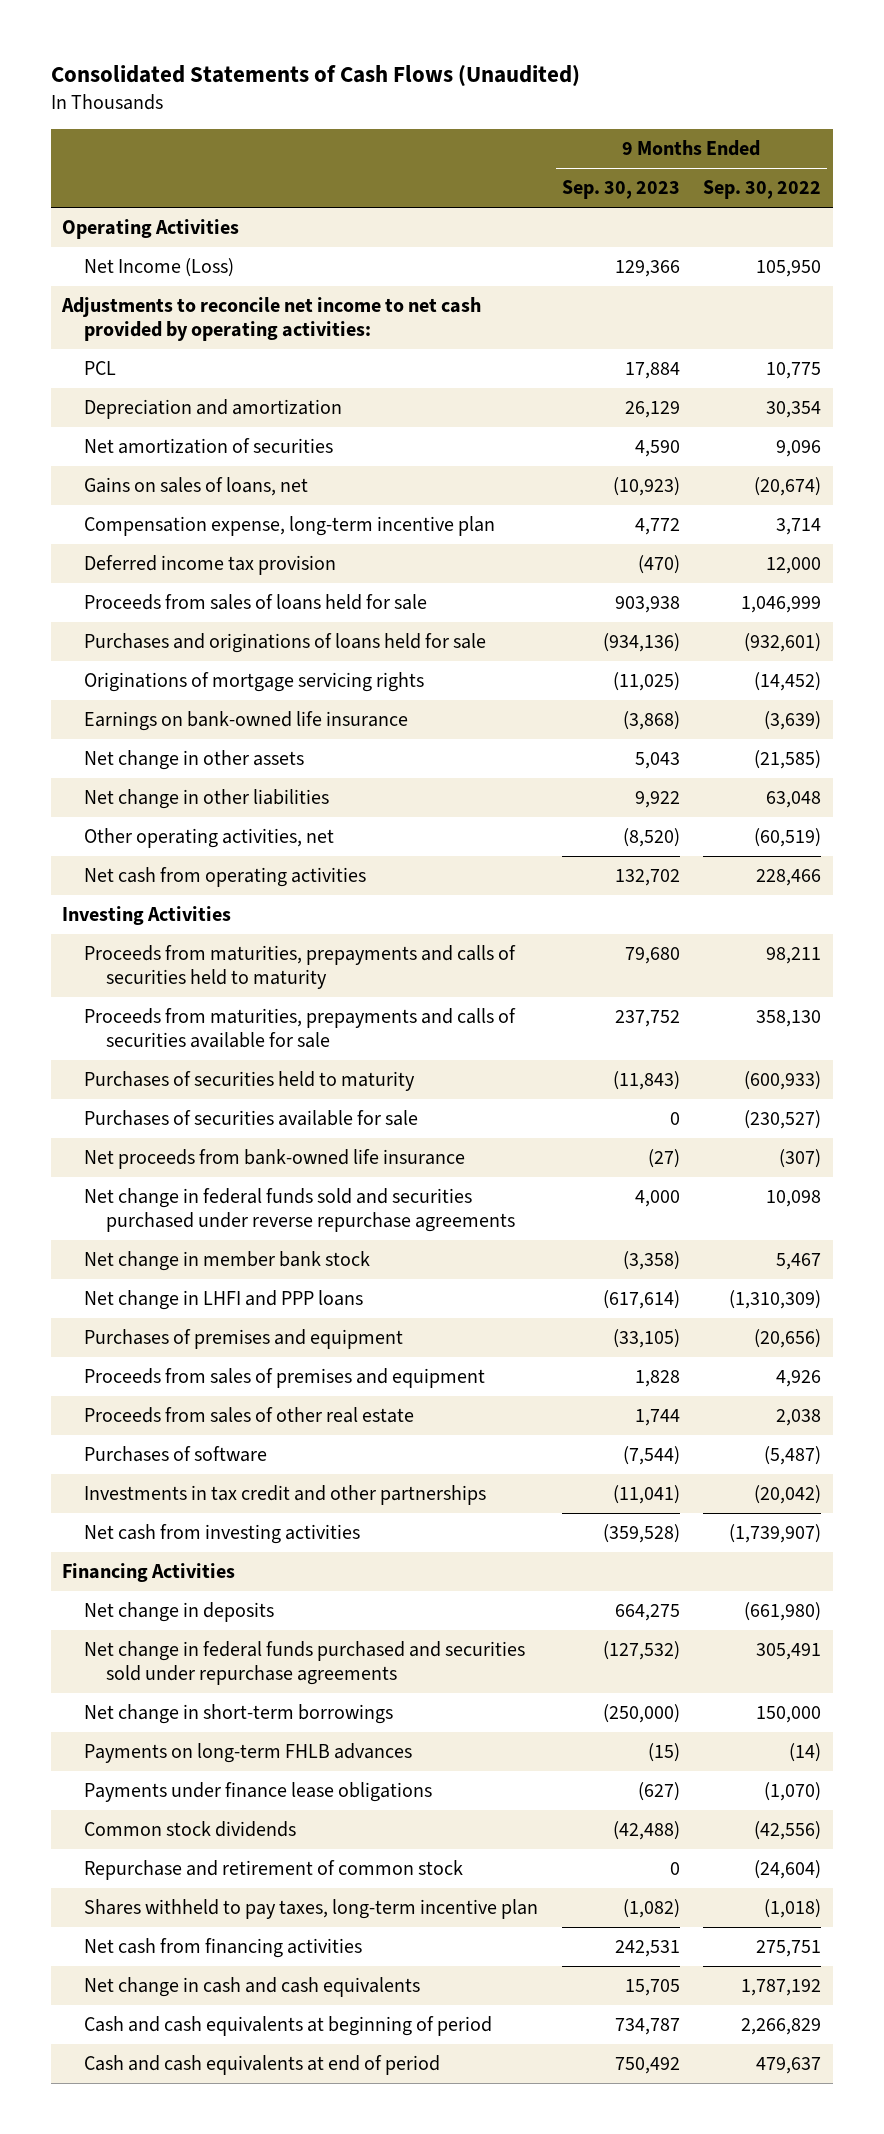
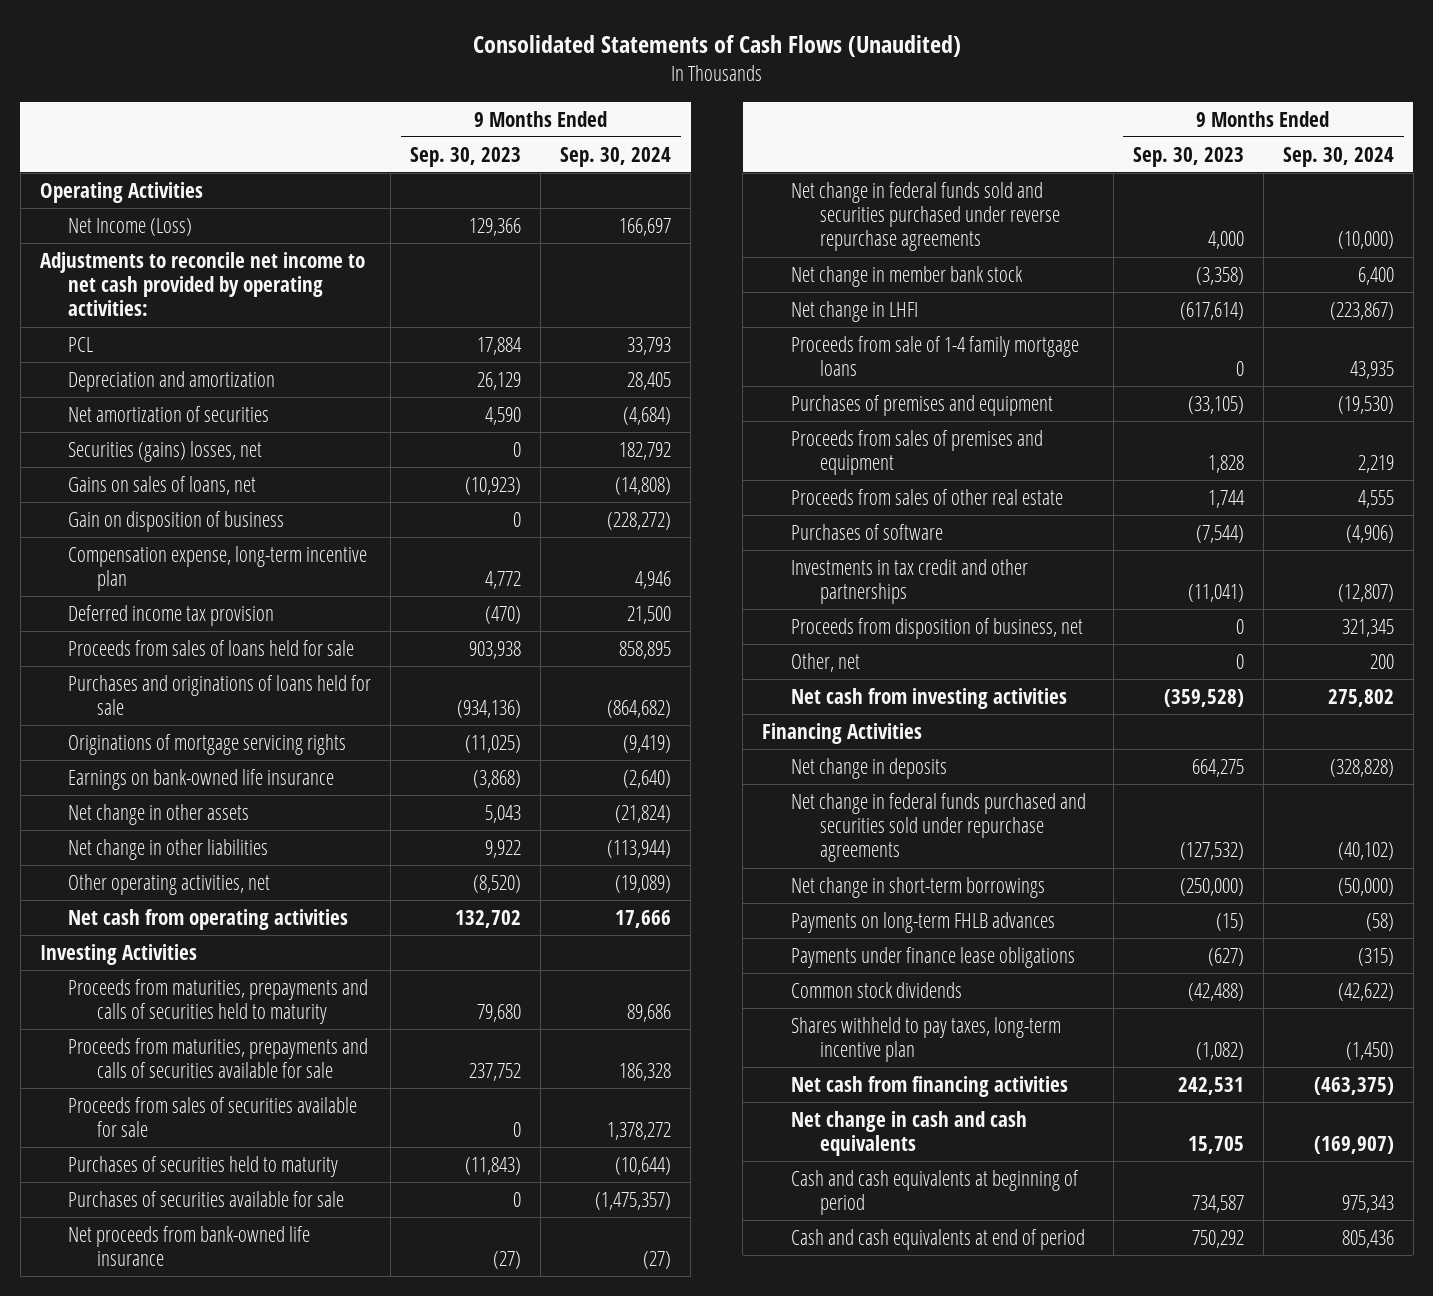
- | 9 Months Ended Sep. 30, 2023 | 9 Months Ended Sep. 30, 2022
+ | 9 Months Ended Sep. 30, 2023 | 9 Months Ended Sep. 30, 2024
+ Securities (gains) losses, net | 0 | 182,792
+ Gain on disposition of business | 0 | (228,272)
+ Proceeds from sales of securities available for sale | 0 | 1,378,272
- Net change in LHFI and PPP loans | (617,614) | (1,310,309)
+ Net change in LHFI | (617,614) | (223,867)
+ Proceeds from sale of 1-4 family mortgage loans | 0 | 43,935
+ Proceeds from disposition of business, net | 0 | 321,345
+ Other, net | 0 | 200
- Repurchase and retirement of common stock | 0 | (24,604)
- Cash and cash equivalents at beginning of period | 734,787 | 2,266,829
- Cash and cash equivalents at end of period | 750,492 | 479,637
+ Cash and cash equivalents at beginning of period | 734,587 | 975,343
+ Cash and cash equivalents at end of period | 750,292 | 805,436

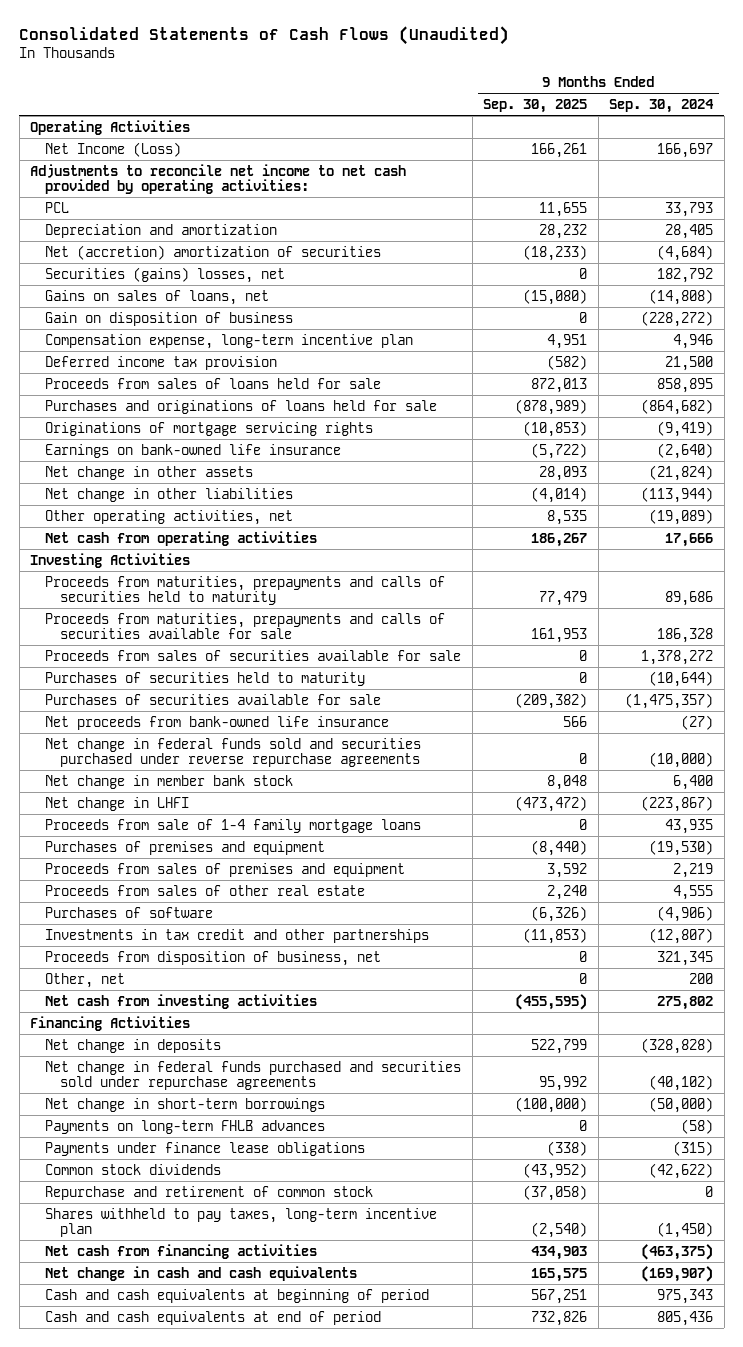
- | 9 Months Ended Sep. 30, 2023 | 9 Months Ended Sep. 30, 2024
+ | 9 Months Ended Sep. 30, 2025 | 9 Months Ended Sep. 30, 2024
- Net amortization of securities | 4,590 | (4,684)
+ Net (accretion) amortization of securities | (18,233) | (4,684)
+ Repurchase and retirement of common stock | (37,058) | 0

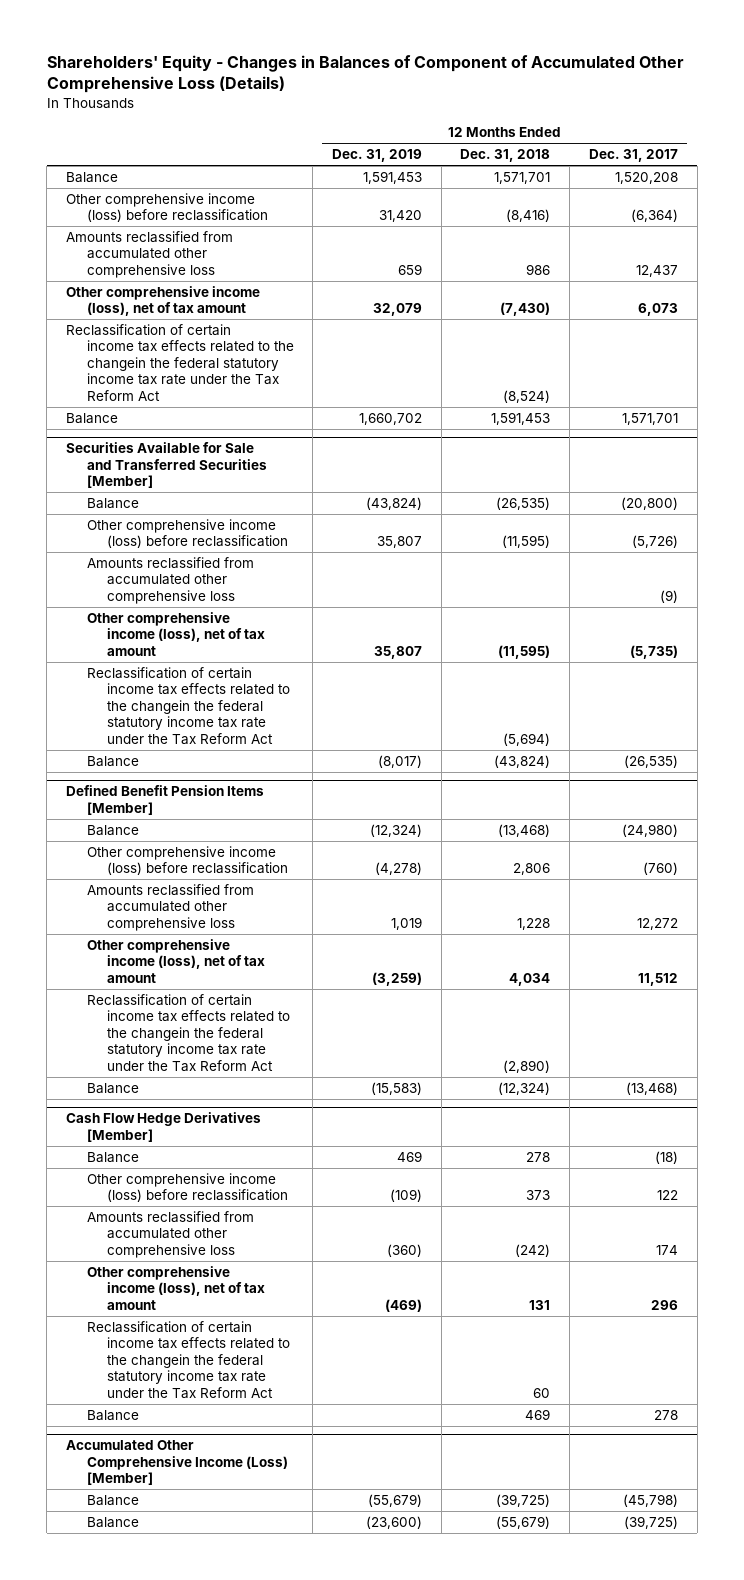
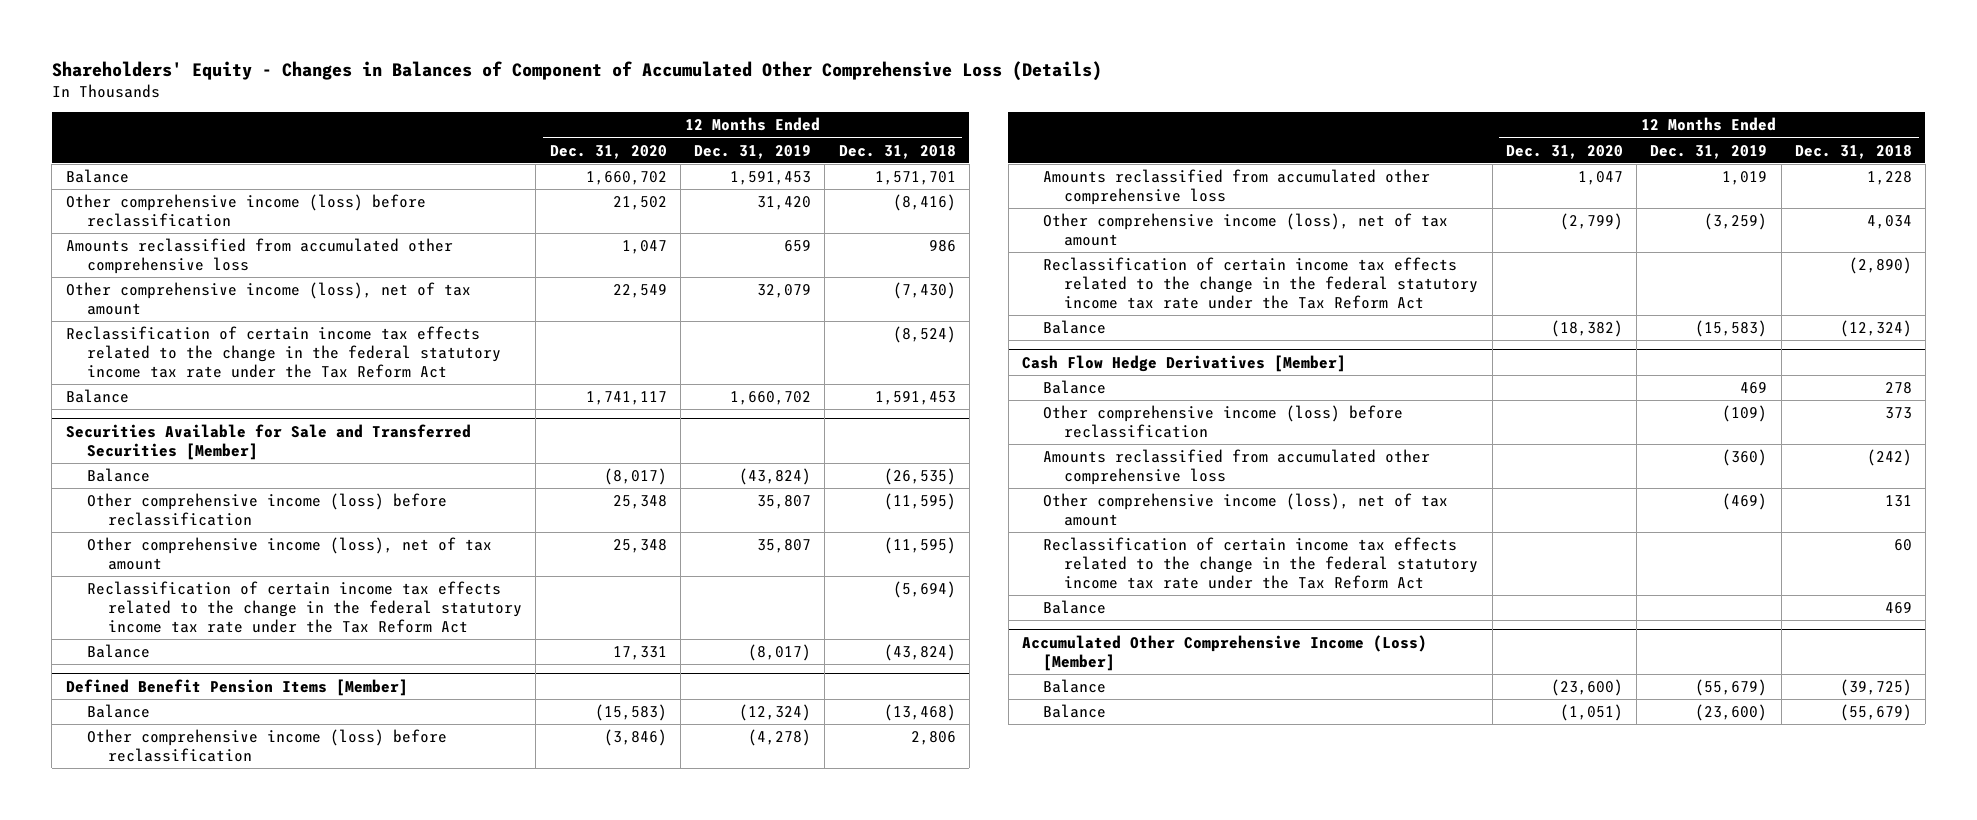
- | 12 Months Ended Dec. 31, 2019 | 12 Months Ended Dec. 31, 2018 | 12 Months Ended Dec. 31, 2017
+ | 12 Months Ended Dec. 31, 2020 | 12 Months Ended Dec. 31, 2019 | 12 Months Ended Dec. 31, 2018
- Reclassification of certain income tax effects related to the changein the federal statutory income tax rate under the Tax Reform Act | | (8,524) |
+ Reclassification of certain income tax effects related to the change in the federal statutory income tax rate under the Tax Reform Act | | | (8,524)
@ Securities Available for Sale and Transferred Securities [Member]
- Amounts reclassified from accumulated other comprehensive loss | | | (9)
- Reclassification of certain income tax effects related to the changein the federal statutory income tax rate under the Tax Reform Act | | (5,694) |
+ Reclassification of certain income tax effects related to the change in the federal statutory income tax rate under the Tax Reform Act | | | (5,694)
@ Defined Benefit Pension Items [Member]
- Reclassification of certain income tax effects related to the changein the federal statutory income tax rate under the Tax Reform Act | | (2,890) |
+ Reclassification of certain income tax effects related to the change in the federal statutory income tax rate under the Tax Reform Act | | | (2,890)
@ Cash Flow Hedge Derivatives [Member]
- Reclassification of certain income tax effects related to the changein the federal statutory income tax rate under the Tax Reform Act | | 60 |
+ Reclassification of certain income tax effects related to the change in the federal statutory income tax rate under the Tax Reform Act | | | 60

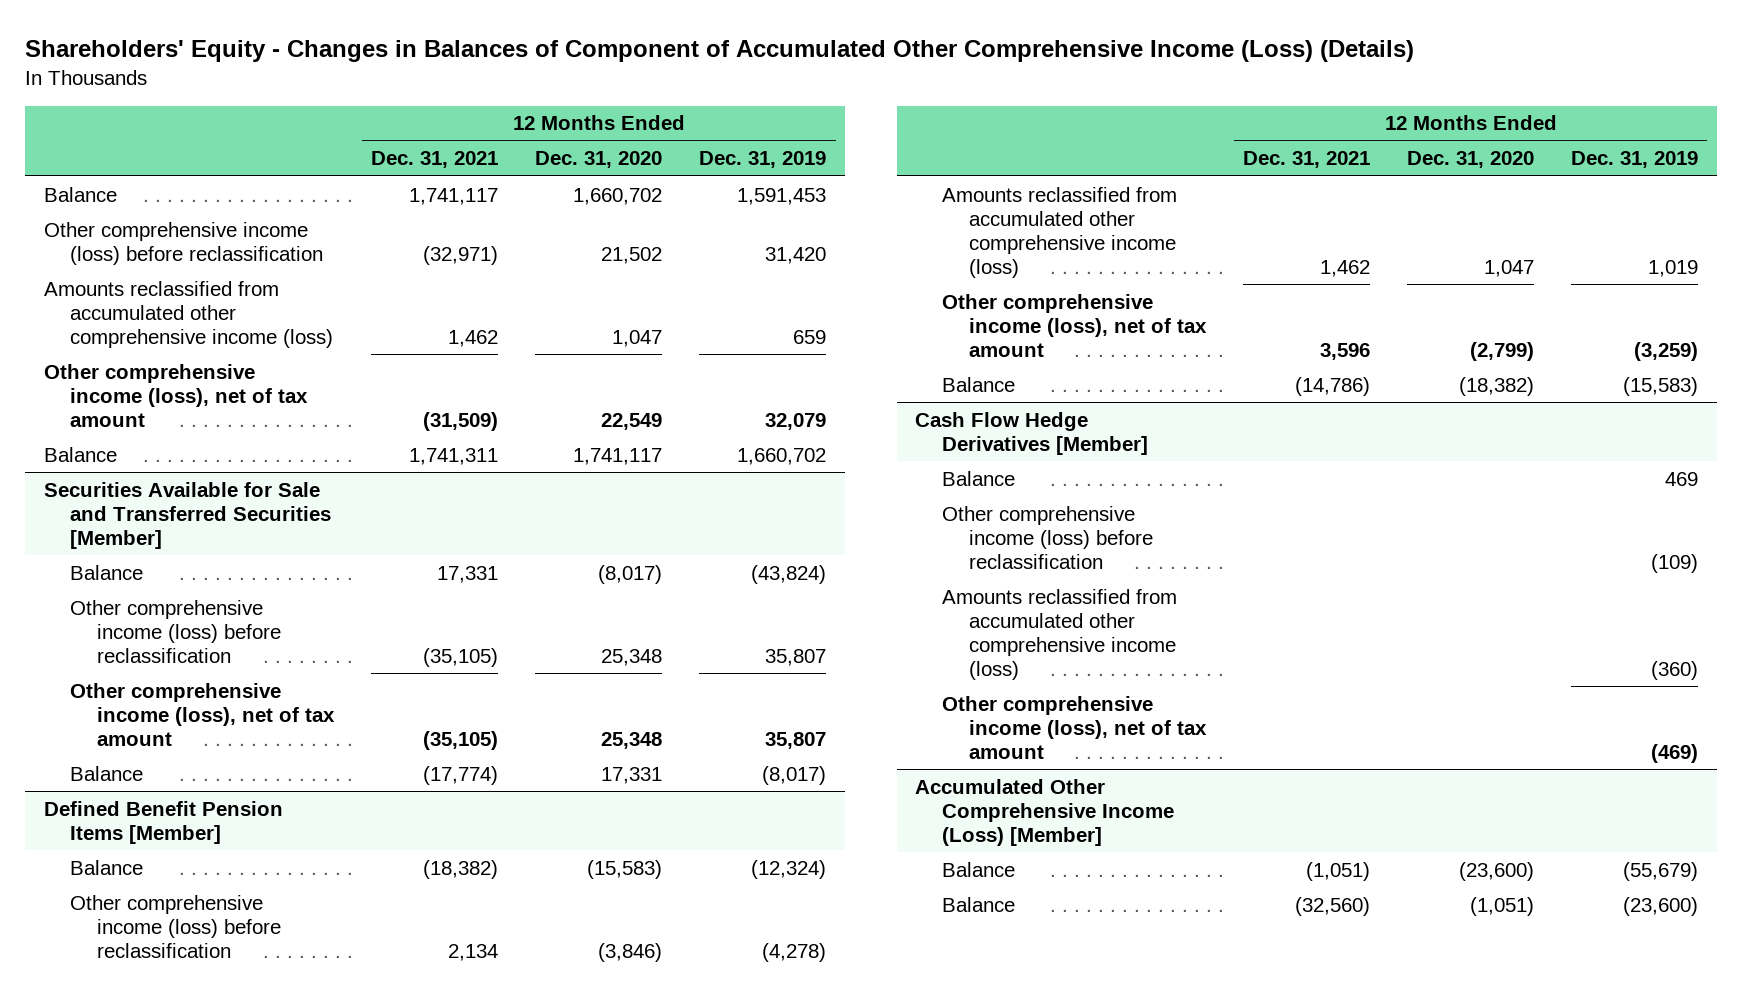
- Shareholders' Equity - Changes in Balances of Component of Accumulated Other Comprehensive Loss (Details)
+ Shareholders' Equity - Changes in Balances of Component of Accumulated Other Comprehensive Income (Loss) (Details)
- | 12 Months Ended Dec. 31, 2020 | 12 Months Ended Dec. 31, 2019 | 12 Months Ended Dec. 31, 2018
+ | 12 Months Ended Dec. 31, 2021 | 12 Months Ended Dec. 31, 2020 | 12 Months Ended Dec. 31, 2019
- Amounts reclassified from accumulated other comprehensive loss | 1,047 | 659 | 986
+ Amounts reclassified from accumulated other comprehensive income (loss) | 1,462 | 1,047 | 659
- Reclassification of certain income tax effects related to the change in the federal statutory income tax rate under the Tax Reform Act | | | (8,524)
@ Securities Available for Sale and Transferred Securities [Member]
- Reclassification of certain income tax effects related to the change in the federal statutory income tax rate under the Tax Reform Act | | | (5,694)
@ Defined Benefit Pension Items [Member]
- Amounts reclassified from accumulated other comprehensive loss | 1,047 | 1,019 | 1,228
+ Amounts reclassified from accumulated other comprehensive income (loss) | 1,462 | 1,047 | 1,019
- Reclassification of certain income tax effects related to the change in the federal statutory income tax rate under the Tax Reform Act | | | (2,890)
@ Cash Flow Hedge Derivatives [Member]
- Amounts reclassified from accumulated other comprehensive loss | | (360) | (242)
+ Amounts reclassified from accumulated other comprehensive income (loss) | | | (360)
- Reclassification of certain income tax effects related to the change in the federal statutory income tax rate under the Tax Reform Act | | | 60
- Balance | | | 469

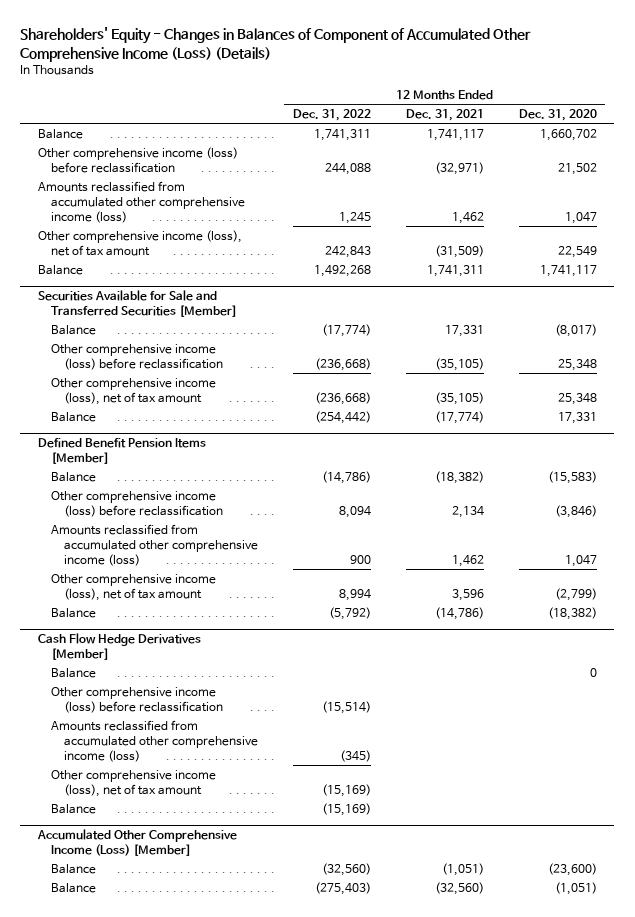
- | 12 Months Ended Dec. 31, 2021 | 12 Months Ended Dec. 31, 2020 | 12 Months Ended Dec. 31, 2019
+ | 12 Months Ended Dec. 31, 2022 | 12 Months Ended Dec. 31, 2021 | 12 Months Ended Dec. 31, 2020
@ Cash Flow Hedge Derivatives [Member]
+ Balance | | | 0
moved down: Balance | (15,169) | |

